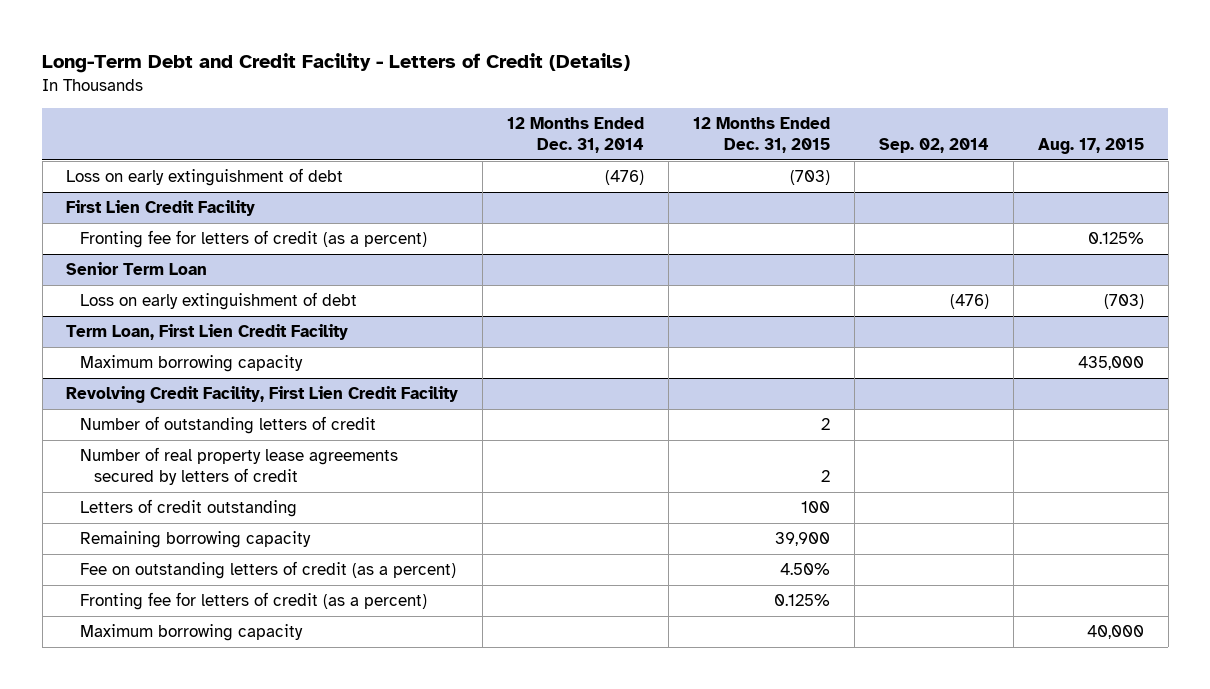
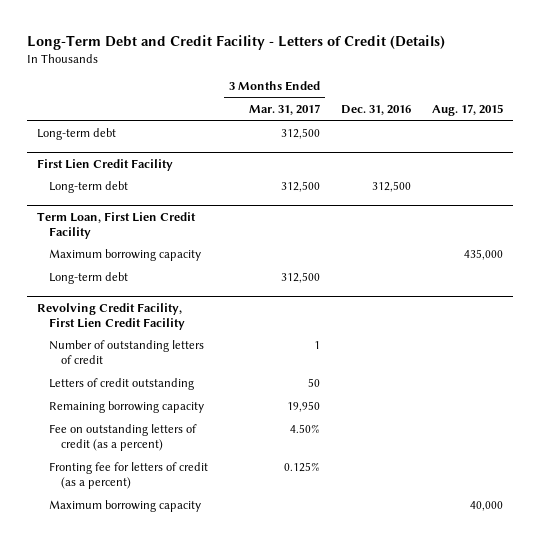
- | 12 Months Ended Dec. 31, 2014 | 12 Months Ended Dec. 31, 2015 | Sep. 02, 2014 | Aug. 17, 2015
+ | 3 Months Ended Mar. 31, 2017 | Dec. 31, 2016 | Aug. 17, 2015
- Loss on early extinguishment of debt | (476) | (703) | |
+ Long-term debt | 312,500 | |
@ First Lien Credit Facility
- Fronting fee for letters of credit (as a percent) | | | | 0.125%
- Senior Term Loan
- Loss on early extinguishment of debt | | | (476) | (703)
@ First Lien Credit Facility
+ Long-term debt | 312,500 | 312,500 |
@ Term Loan, First Lien Credit Facility
+ Long-term debt | 312,500 | |
@ Revolving Credit Facility, First Lien Credit Facility
- Number of real property lease agreements secured by letters of credit | | 2 | |

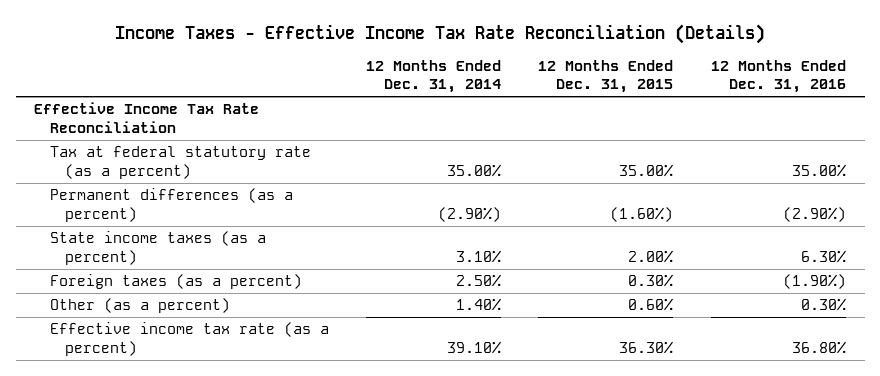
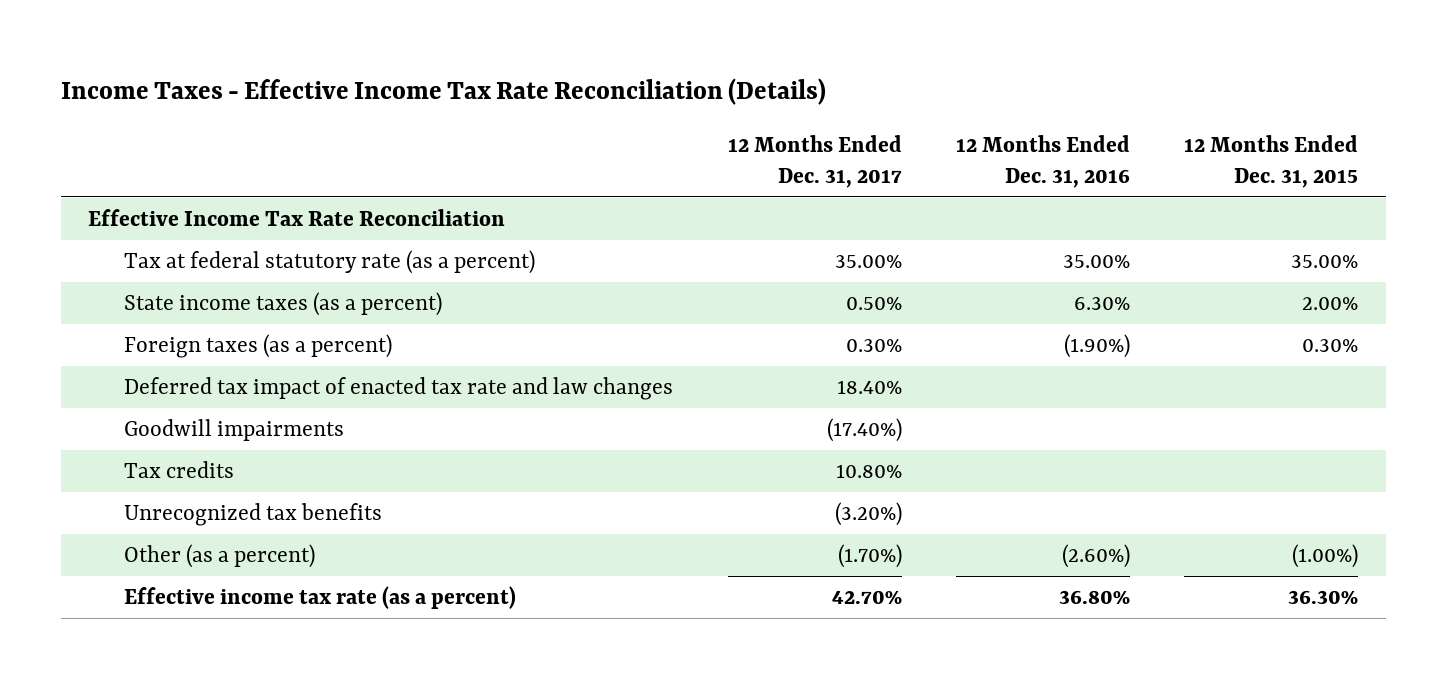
- | 12 Months Ended Dec. 31, 2014 | 12 Months Ended Dec. 31, 2015 | 12 Months Ended Dec. 31, 2016
+ | 12 Months Ended Dec. 31, 2017 | 12 Months Ended Dec. 31, 2016 | 12 Months Ended Dec. 31, 2015
- Permanent differences (as a percent) | (2.90%) | (1.60%) | (2.90%)
- Other (as a percent) | 1.40% | 0.60% | 0.30%
+ Deferred tax impact of enacted tax rate and law changes | 18.40% | |
+ Goodwill impairments | (17.40%) | |
+ Tax credits | 10.80% | |
+ Unrecognized tax benefits | (3.20%) | |
+ Other (as a percent) | (1.70%) | (2.60%) | (1.00%)

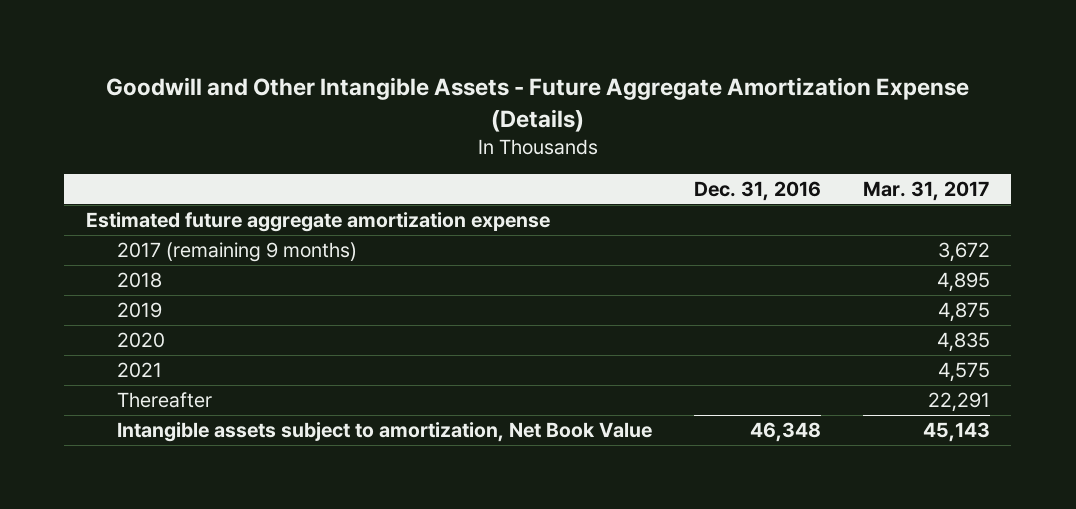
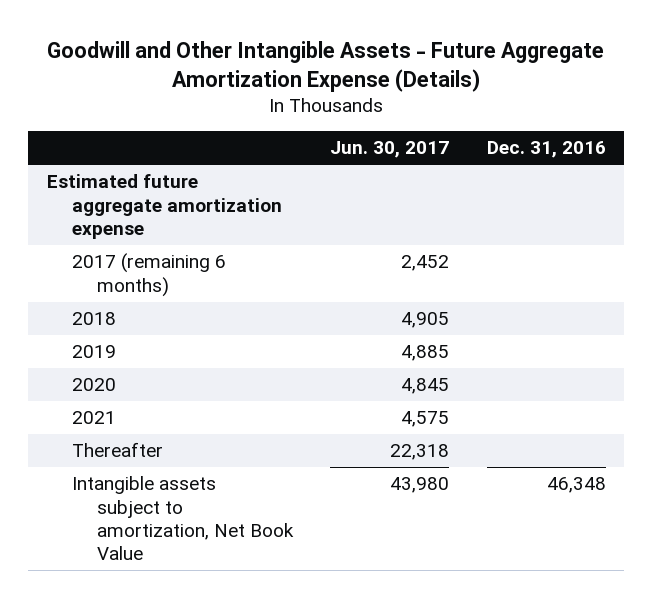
- | Dec. 31, 2016 | Mar. 31, 2017
+ | Jun. 30, 2017 | Dec. 31, 2016
- 2017 (remaining 9 months) | | 3,672
+ 2017 (remaining 6 months) | 2,452 |

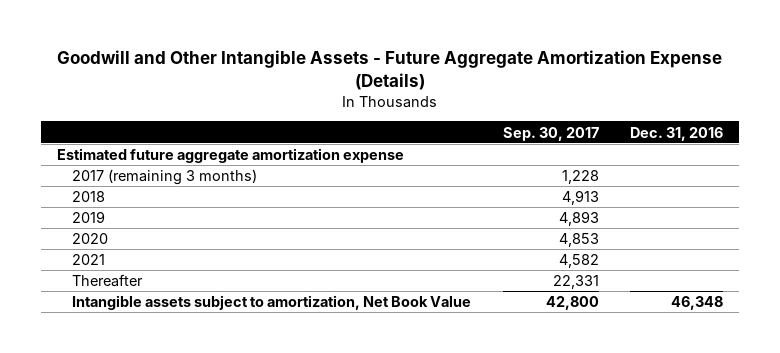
- | Jun. 30, 2017 | Dec. 31, 2016
+ | Sep. 30, 2017 | Dec. 31, 2016
- 2017 (remaining 6 months) | 2,452 |
+ 2017 (remaining 3 months) | 1,228 |

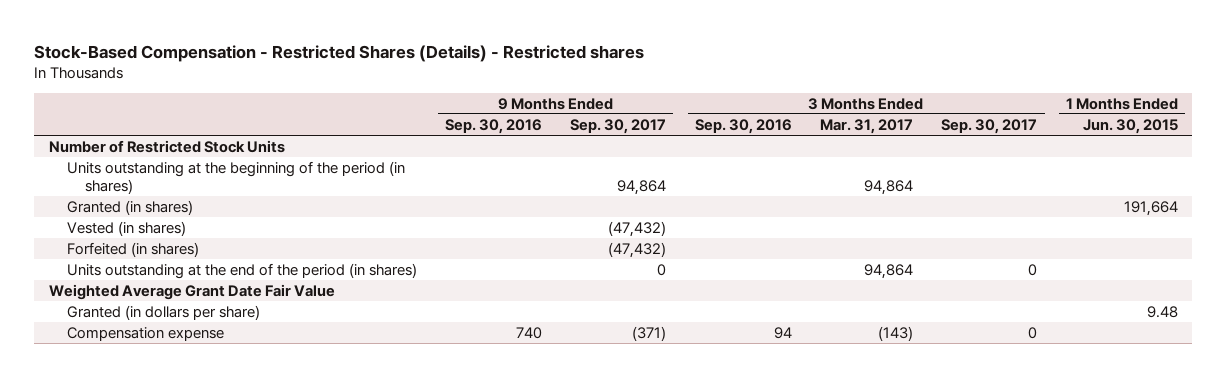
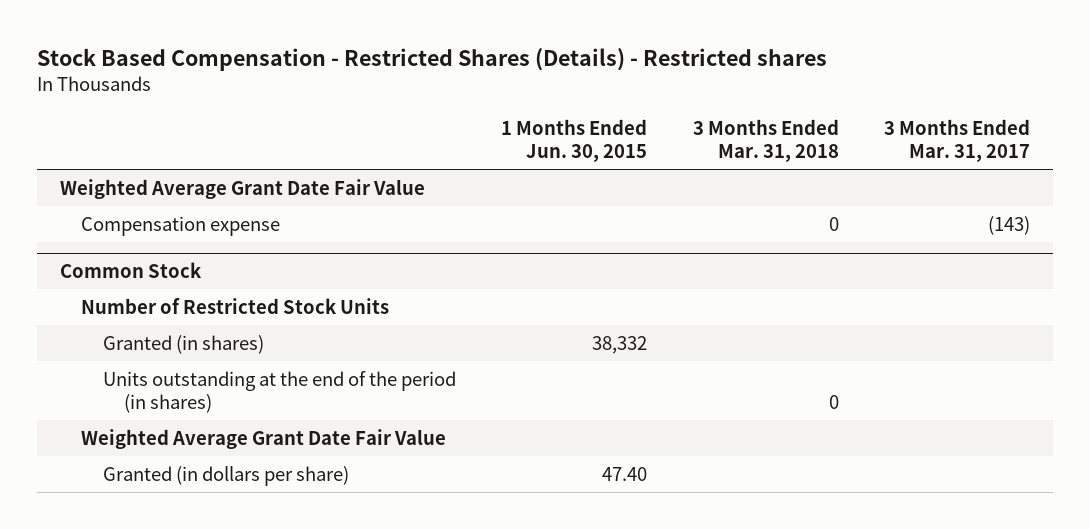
- Stock-Based Compensation - Restricted Shares (Details) - Restricted shares
+ Stock Based Compensation - Restricted Shares (Details) - Restricted shares
- | 9 Months Ended Sep. 30, 2016 | 9 Months Ended Sep. 30, 2017 | 3 Months Ended Sep. 30, 2016 | 3 Months Ended Mar. 31, 2017 | 3 Months Ended Sep. 30, 2017 | 1 Months Ended Jun. 30, 2015
+ | 1 Months Ended Jun. 30, 2015 | 3 Months Ended Mar. 31, 2018 | 3 Months Ended Mar. 31, 2017
- Number of Restricted Stock Units
- Units outstanding at the beginning of the period (in shares) | | 94,864 | | 94,864 | |
- Granted (in shares) | | | | | | 191,664
- Vested (in shares) | | (47,432) | | | |
- Forfeited (in shares) | | (47,432) | | | |
- Units outstanding at the end of the period (in shares) | | 0 | | 94,864 | 0 |
- Granted (in dollars per share) | | | | | | 9.48
+ Common Stock
+ Number of Restricted Stock Units
+ Granted (in shares) | 38,332 | |
+ Units outstanding at the end of the period (in shares) | | 0 |
+ Weighted Average Grant Date Fair Value
+ Granted (in dollars per share) | 47.40 | |

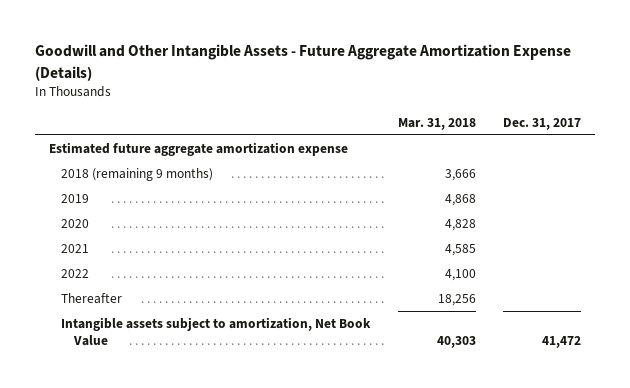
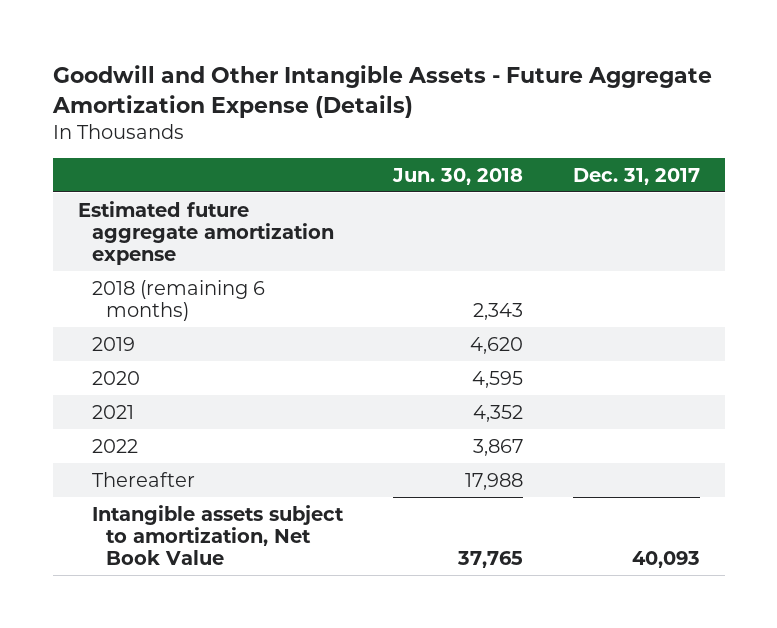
- | Mar. 31, 2018 | Dec. 31, 2017
+ | Jun. 30, 2018 | Dec. 31, 2017
- 2018 (remaining 9 months) | 3,666 |
+ 2018 (remaining 6 months) | 2,343 |
- Intangible assets subject to amortization, Net Book Value | 40,303 | 41,472
+ Intangible assets subject to amortization, Net Book Value | 37,765 | 40,093

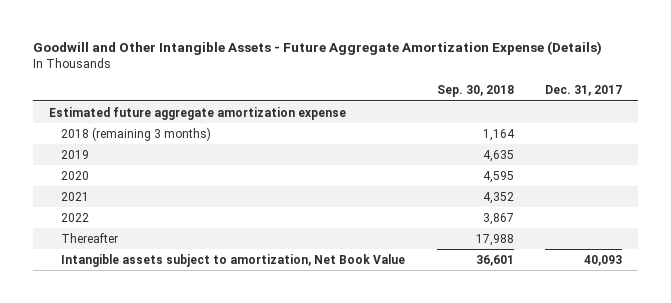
- | Jun. 30, 2018 | Dec. 31, 2017
+ | Sep. 30, 2018 | Dec. 31, 2017
- 2018 (remaining 6 months) | 2,343 |
+ 2018 (remaining 3 months) | 1,164 |

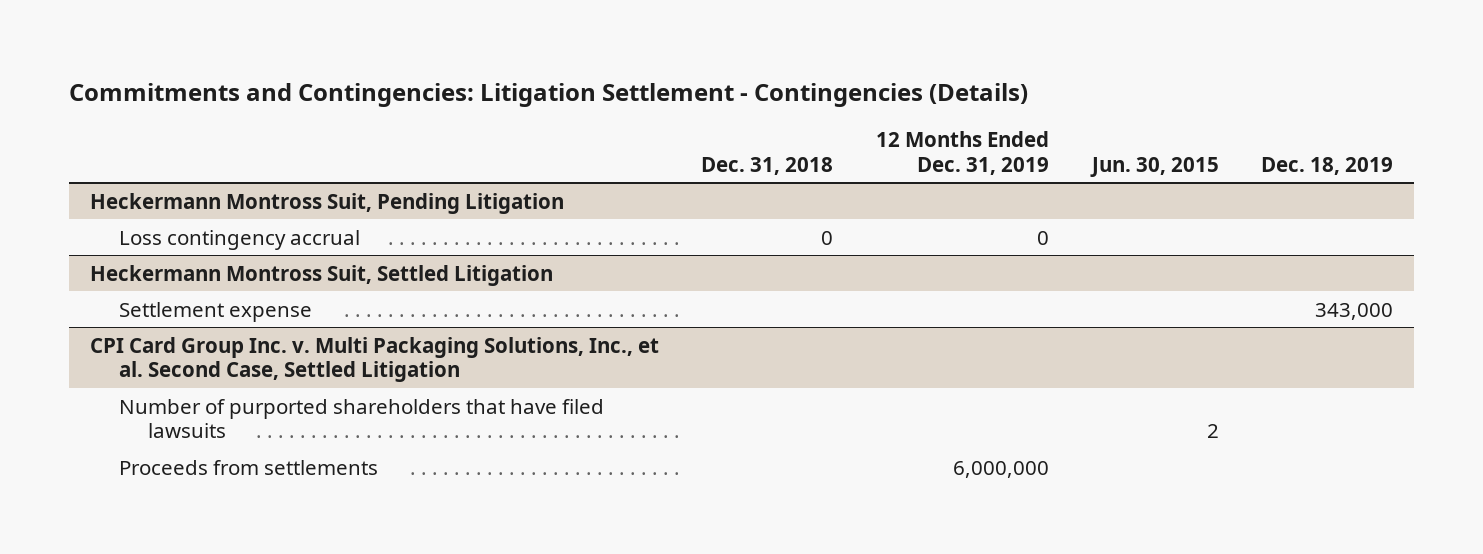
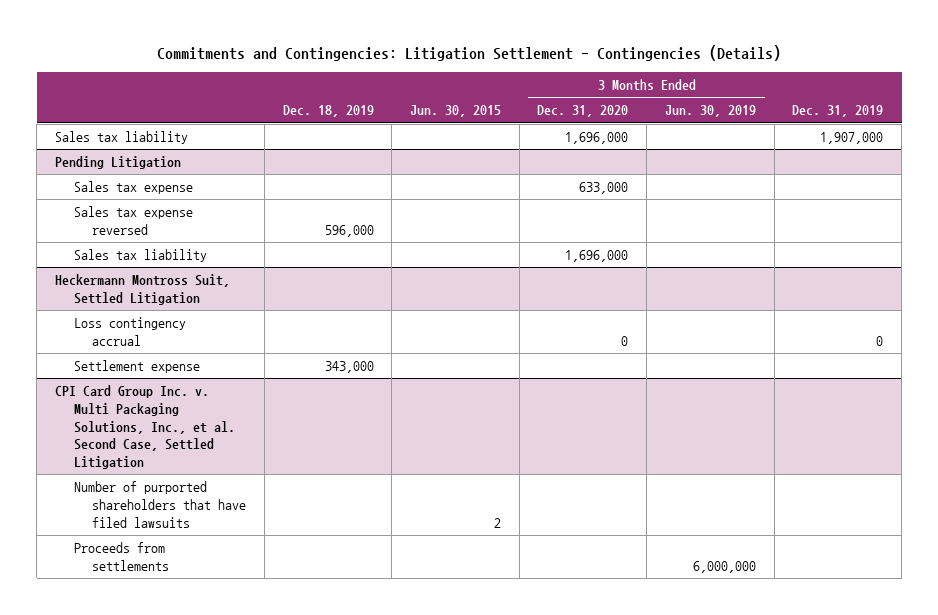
- | Dec. 31, 2018 | 12 Months Ended Dec. 31, 2019 | Jun. 30, 2015 | Dec. 18, 2019
+ | Dec. 18, 2019 | Jun. 30, 2015 | 3 Months Ended Dec. 31, 2020 | 3 Months Ended Jun. 30, 2019 | Dec. 31, 2019
- Heckermann Montross Suit, Pending Litigation
- Loss contingency accrual | 0 | 0 | |
+ Sales tax liability | | | 1,696,000 | | 1,907,000
+ Pending Litigation
+ Sales tax expense | | | 633,000 | |
+ Sales tax expense reversed | 596,000 | | | |
+ Sales tax liability | | | 1,696,000 | |
@ Heckermann Montross Suit, Settled Litigation
+ Loss contingency accrual | | | 0 | | 0

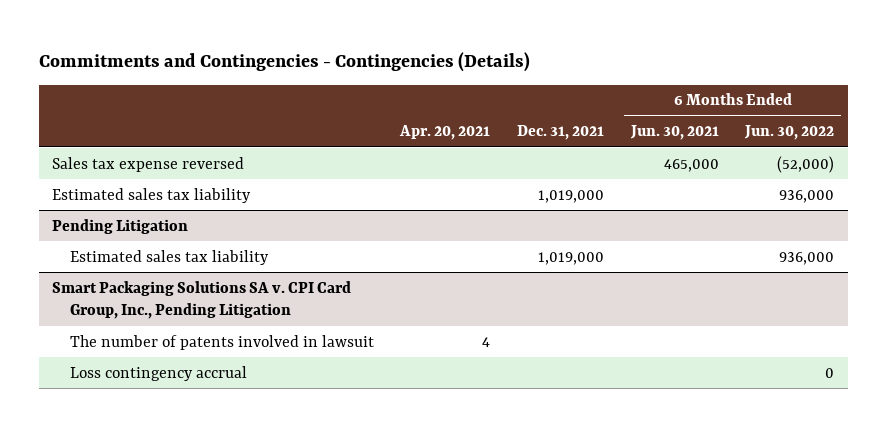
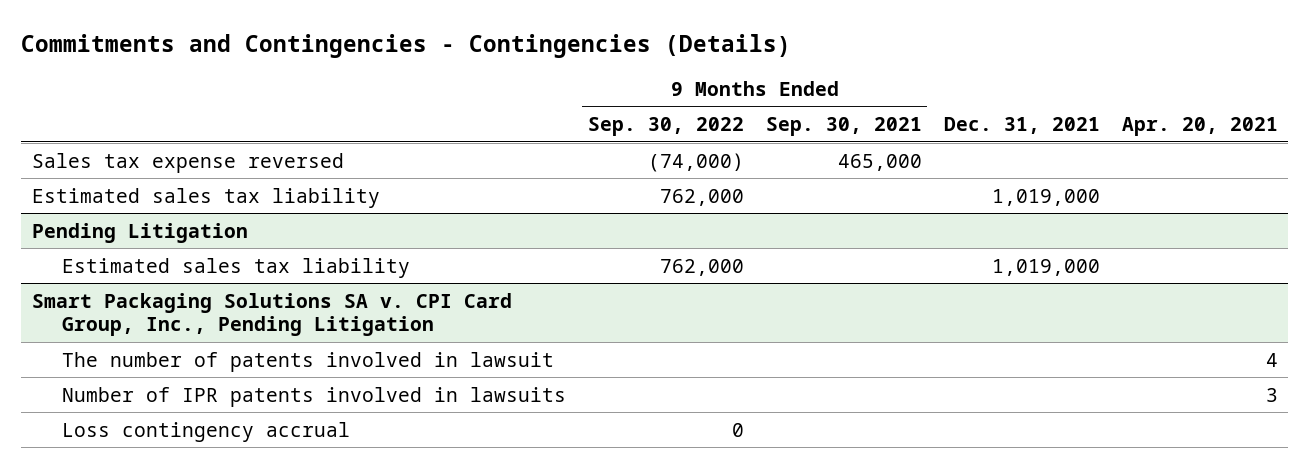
- | Apr. 20, 2021 | Dec. 31, 2021 | 6 Months Ended Jun. 30, 2021 | 6 Months Ended Jun. 30, 2022
+ | 9 Months Ended Sep. 30, 2022 | 9 Months Ended Sep. 30, 2021 | Dec. 31, 2021 | Apr. 20, 2021
@ Smart Packaging Solutions SA v. CPI Card Group, Inc., Pending Litigation
+ Number of IPR patents involved in lawsuits | | | | 3

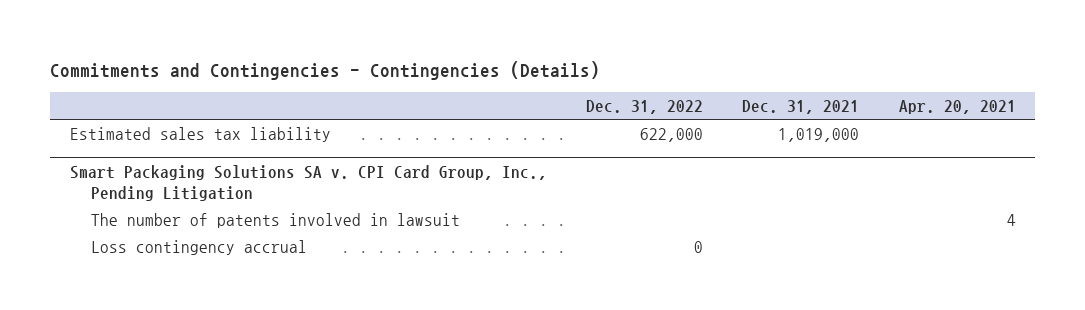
- | 9 Months Ended Sep. 30, 2022 | 9 Months Ended Sep. 30, 2021 | Dec. 31, 2021 | Apr. 20, 2021
+ | Dec. 31, 2022 | Dec. 31, 2021 | Apr. 20, 2021
- Sales tax expense reversed | (74,000) | 465,000 | |
- Pending Litigation
- Estimated sales tax liability | 762,000 | | 1,019,000 |
@ Smart Packaging Solutions SA v. CPI Card Group, Inc., Pending Litigation
- Number of IPR patents involved in lawsuits | | | | 3

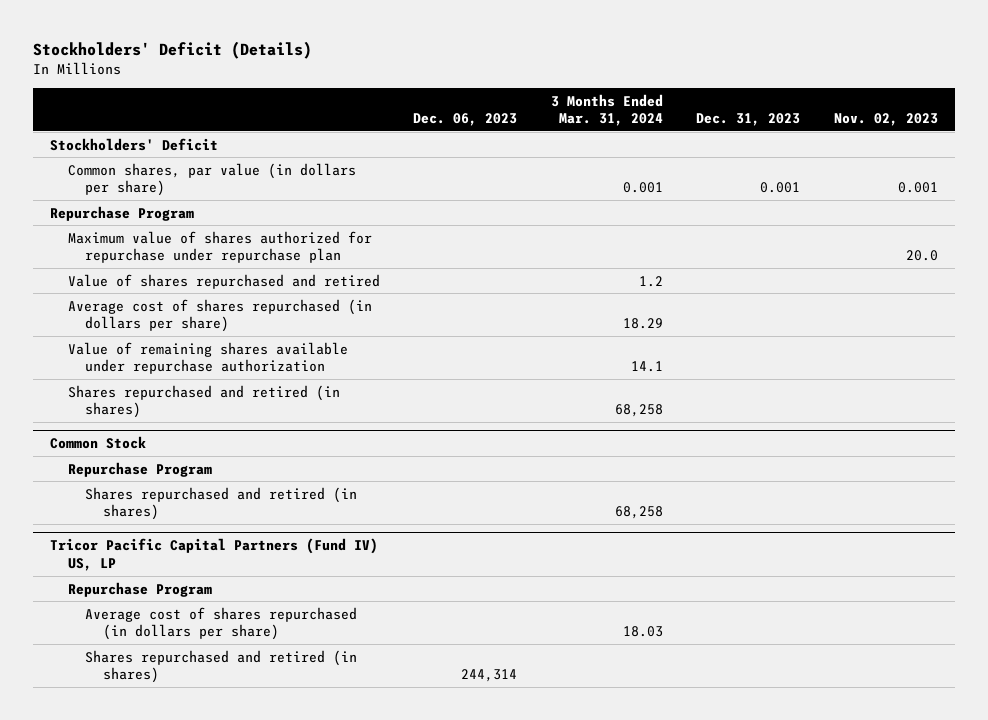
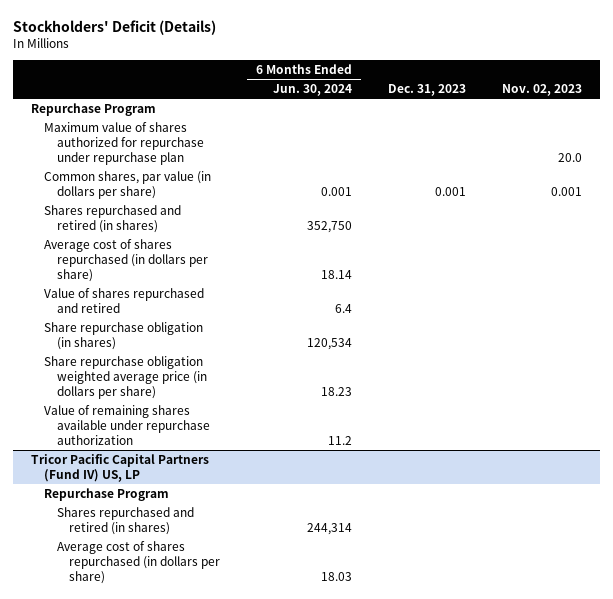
- | Dec. 06, 2023 | 3 Months Ended Mar. 31, 2024 | Dec. 31, 2023 | Nov. 02, 2023
+ | 6 Months Ended Jun. 30, 2024 | Dec. 31, 2023 | Nov. 02, 2023
- Stockholders' Deficit
moved down: Common shares, par value (in dollars per share) | 0.001 | 0.001 | 0.001
moved up: Shares repurchased and retired (in shares) | 352,750 | |
moved down: Value of shares repurchased and retired | 6.4 | |
+ Share repurchase obligation (in shares) | 120,534 | |
+ Share repurchase obligation weighted average price (in dollars per share) | 18.23 | |
- Common Stock
- Repurchase Program
- Shares repurchased and retired (in shares) | | 68,258 | |
@ Tricor Pacific Capital Partners (Fund IV) US, LP
moved down: Average cost of shares repurchased (in dollars per share) | 18.03 | |

